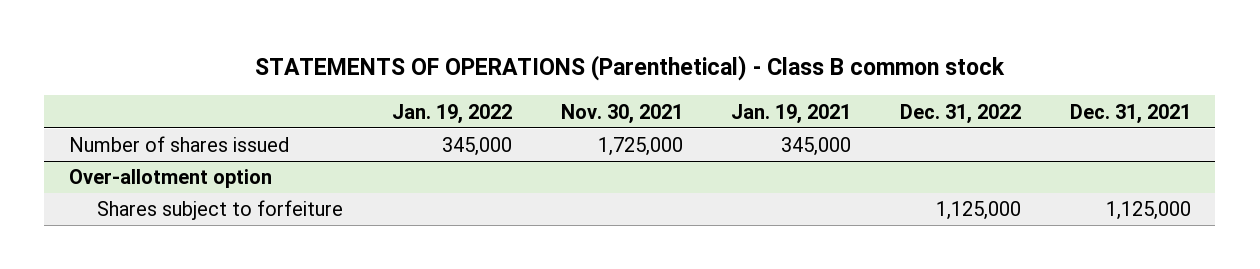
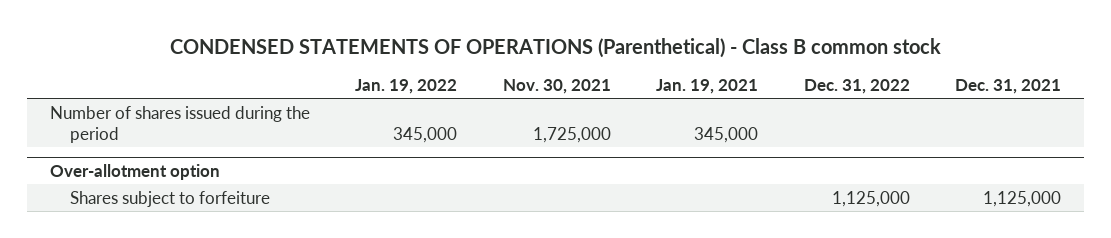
- STATEMENTS OF OPERATIONS (Parenthetical) - Class B common stock
+ CONDENSED STATEMENTS OF OPERATIONS (Parenthetical) - Class B common stock
- Number of shares issued | 345,000 | 1,725,000 | 345,000 | |
+ Number of shares issued during the period | 345,000 | 1,725,000 | 345,000 | |

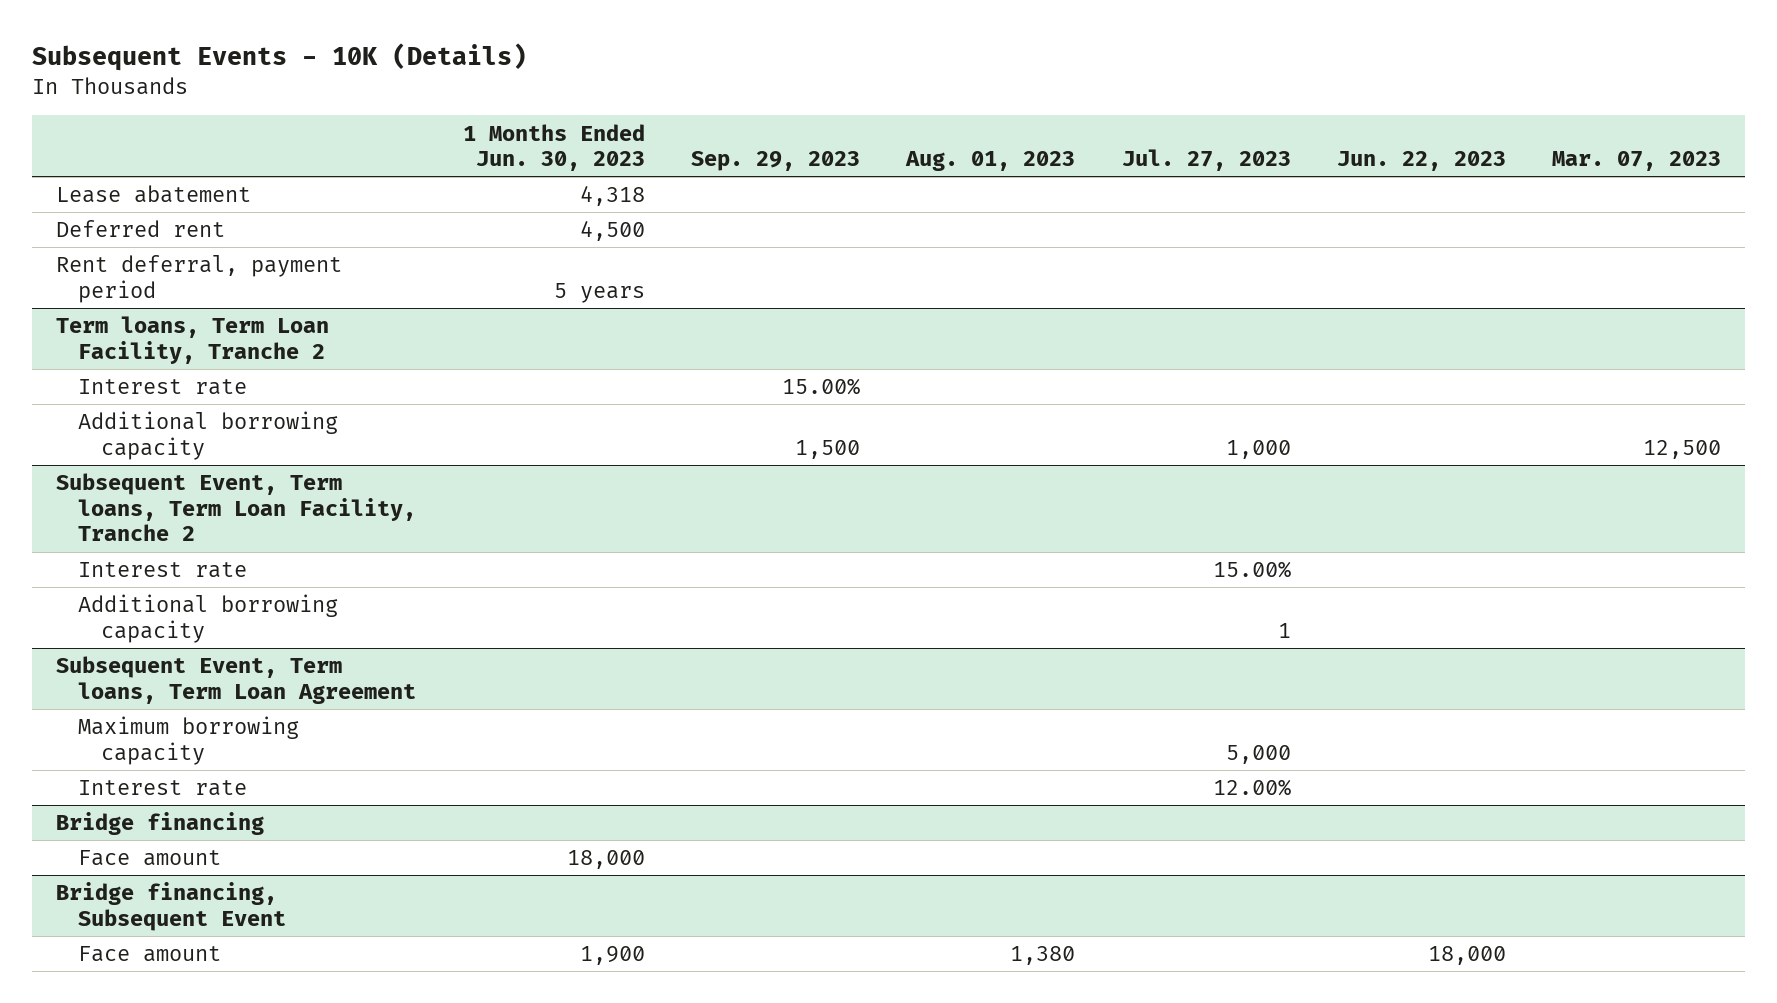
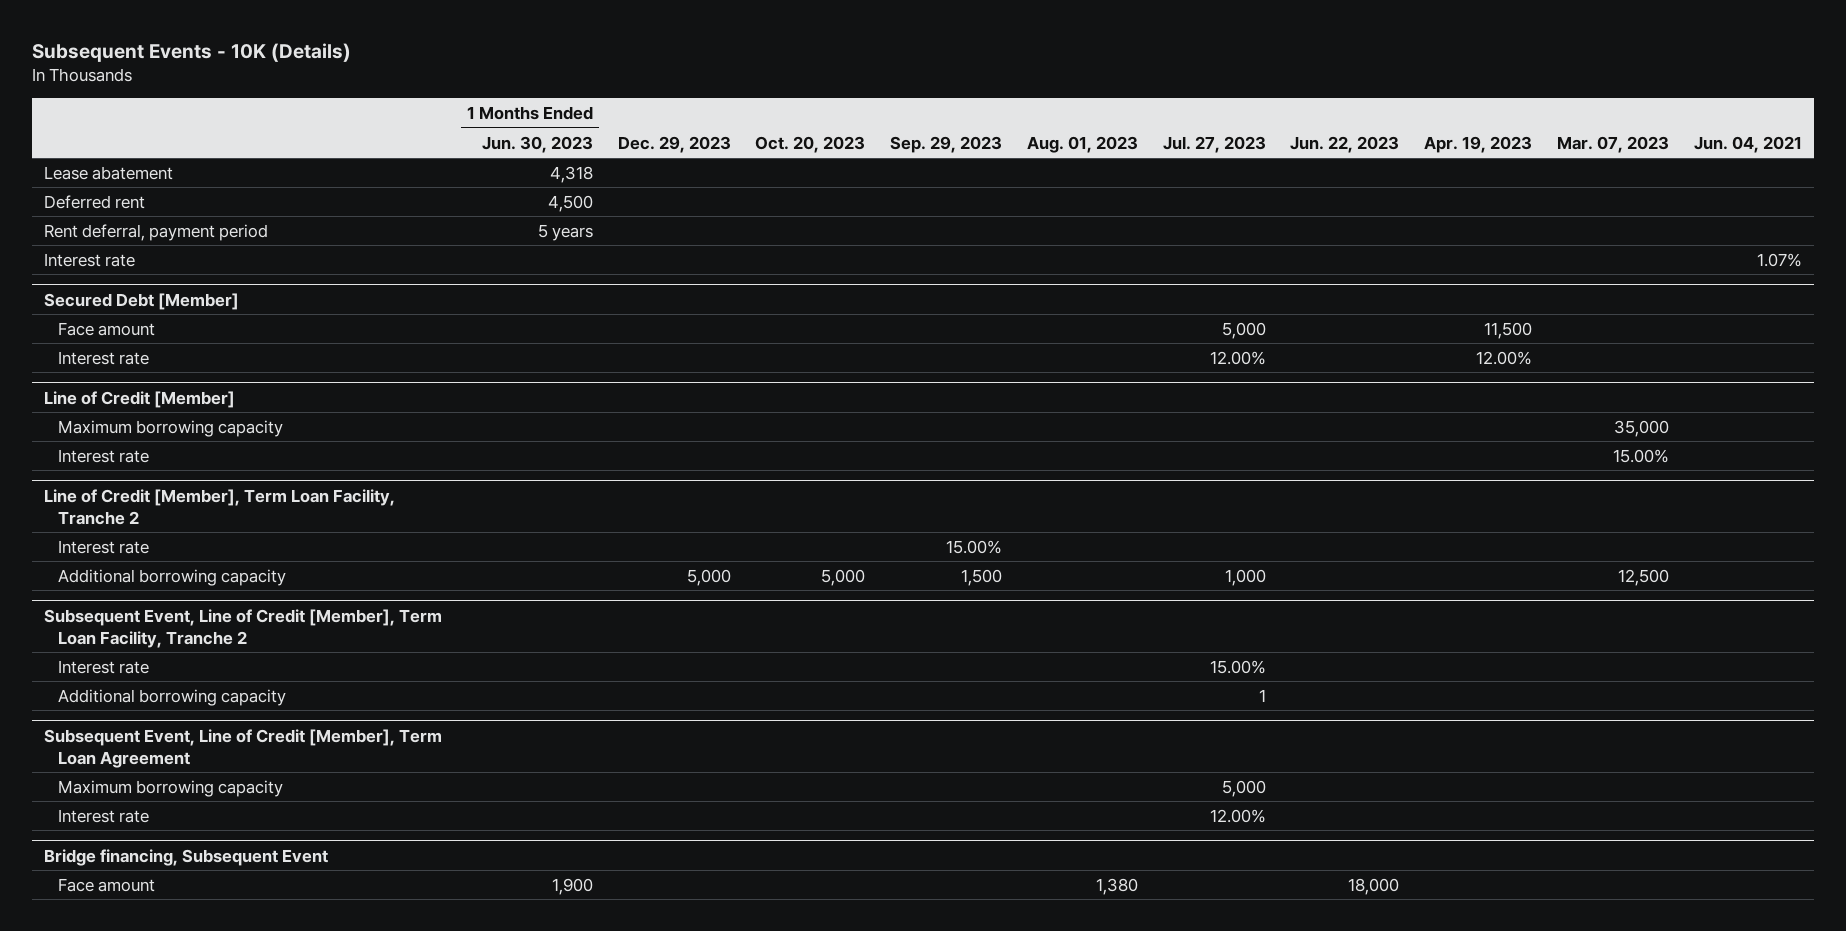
- | 1 Months Ended Jun. 30, 2023 | Sep. 29, 2023 | Aug. 01, 2023 | Jul. 27, 2023 | Jun. 22, 2023 | Mar. 07, 2023
+ | 1 Months Ended Jun. 30, 2023 | Dec. 29, 2023 | Oct. 20, 2023 | Sep. 29, 2023 | Aug. 01, 2023 | Jul. 27, 2023 | Jun. 22, 2023 | Apr. 19, 2023 | Mar. 07, 2023 | Jun. 04, 2021
- Term loans, Term Loan Facility, Tranche 2
+ Interest rate | | | | | | | | | | 1.07%
+ Secured Debt [Member]
+ Face amount | | | | | | 5,000 | | 11,500 | |
+ Interest rate | | | | | | 12.00% | | 12.00% | |
+ Line of Credit [Member]
+ Maximum borrowing capacity | | | | | | | | | 35,000 |
+ Interest rate | | | | | | | | | 15.00% |
+ Line of Credit [Member], Term Loan Facility, Tranche 2
- Subsequent Event, Term loans, Term Loan Facility, Tranche 2
+ Subsequent Event, Line of Credit [Member], Term Loan Facility, Tranche 2
- Subsequent Event, Term loans, Term Loan Agreement
+ Subsequent Event, Line of Credit [Member], Term Loan Agreement
- Bridge financing
- Face amount | 18,000 | | | | |

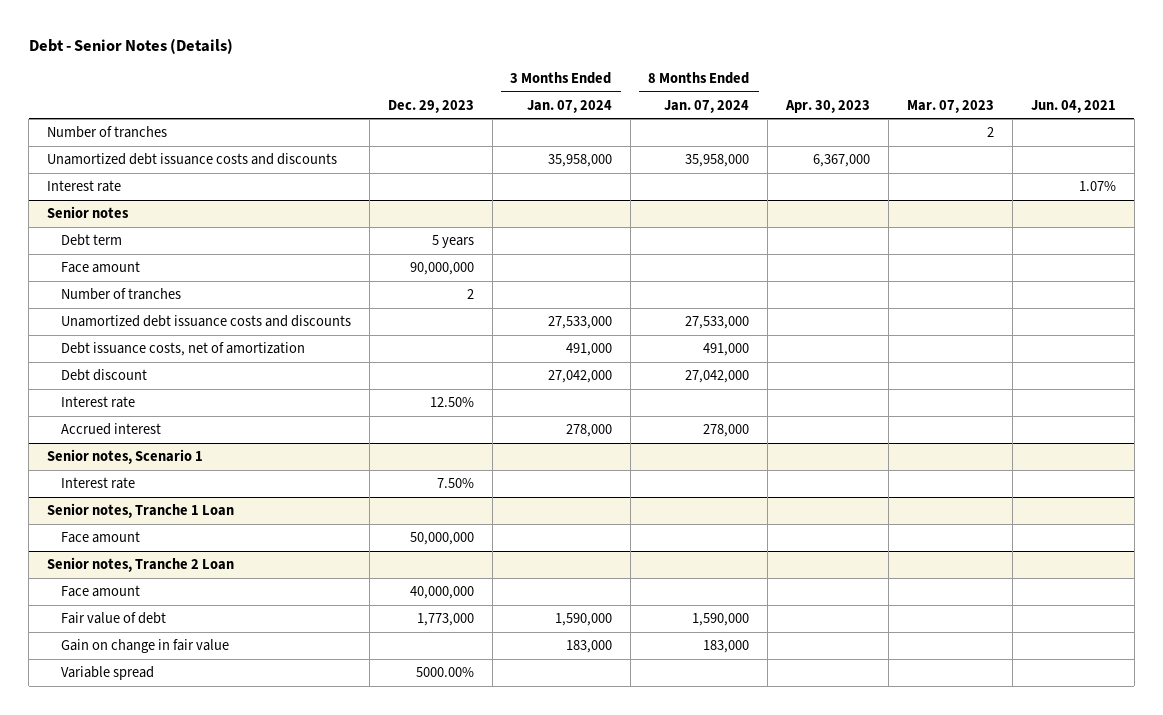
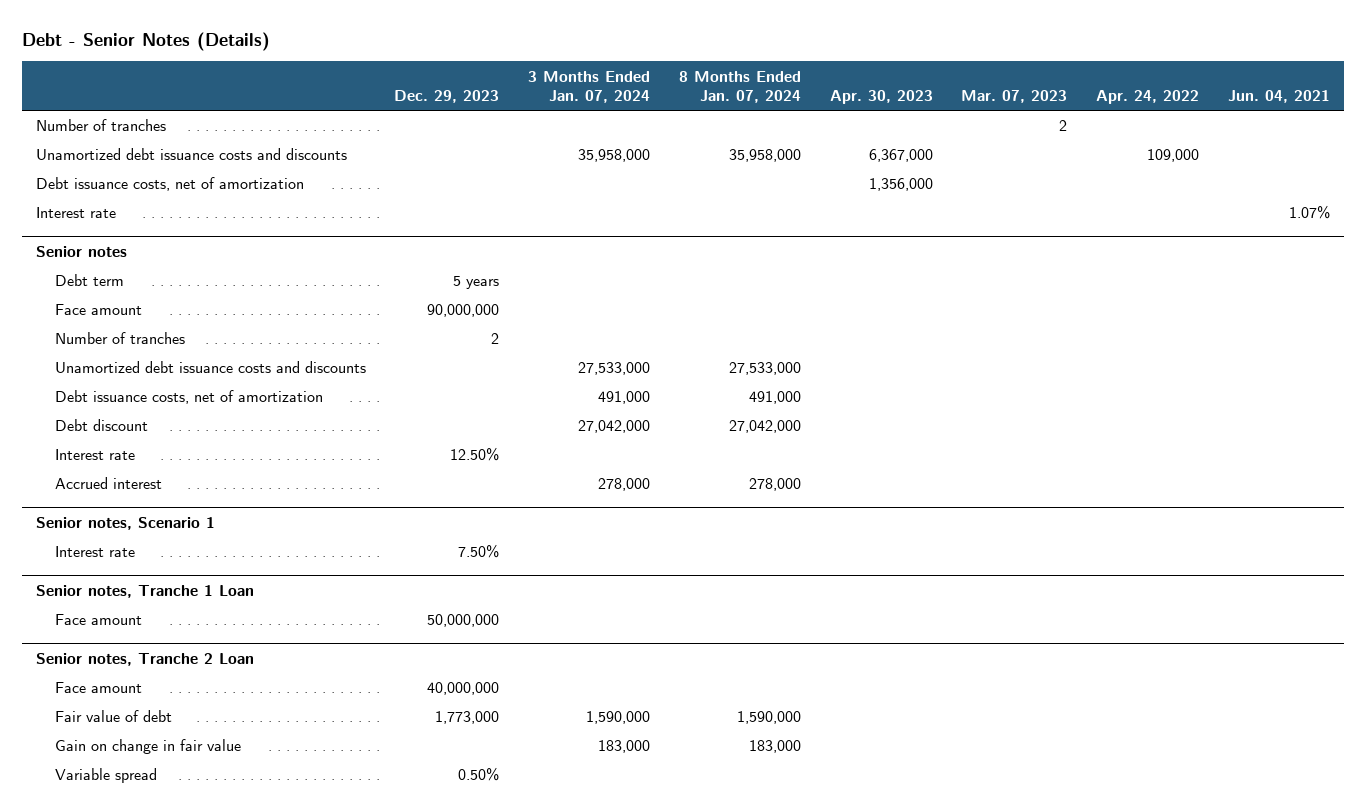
- | Dec. 29, 2023 | 3 Months Ended Jan. 07, 2024 | 8 Months Ended Jan. 07, 2024 | Apr. 30, 2023 | Mar. 07, 2023 | Jun. 04, 2021
+ | Dec. 29, 2023 | 3 Months Ended Jan. 07, 2024 | 8 Months Ended Jan. 07, 2024 | Apr. 30, 2023 | Mar. 07, 2023 | Apr. 24, 2022 | Jun. 04, 2021
+ Debt issuance costs, net of amortization | | | | 1,356,000 | | |
@ Senior notes, Tranche 2 Loan
- Variable spread | 5000.00% | | | | |
+ Variable spread | 0.50% | | | | | |

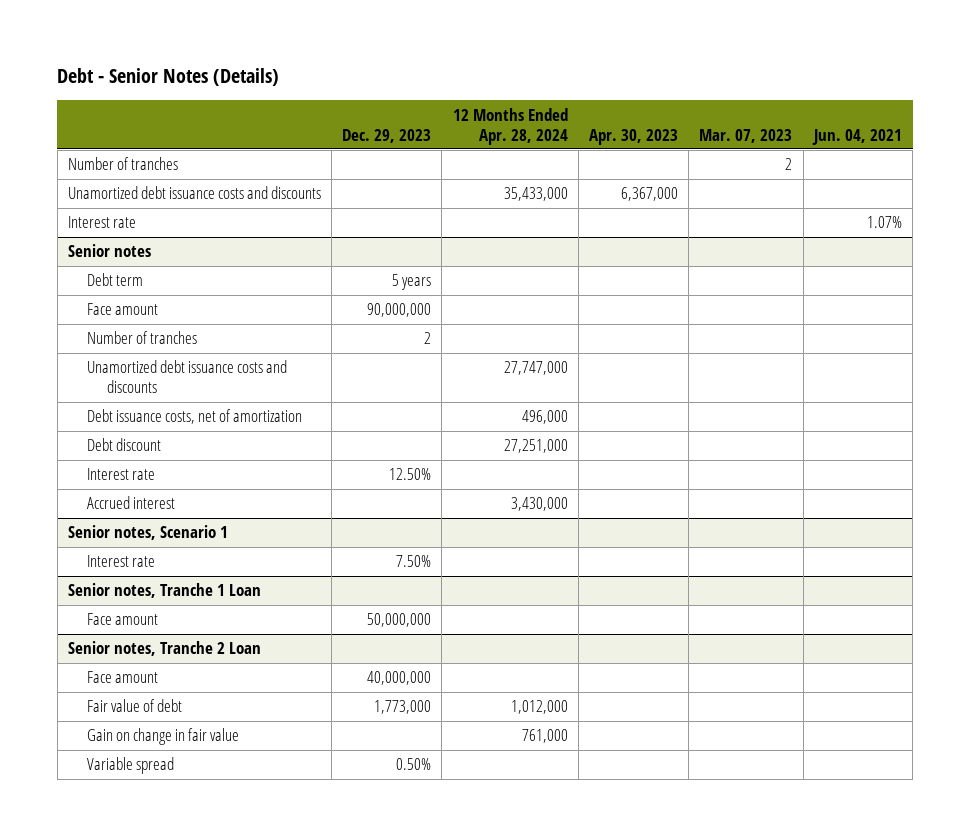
- | Dec. 29, 2023 | 3 Months Ended Jan. 07, 2024 | 8 Months Ended Jan. 07, 2024 | Apr. 30, 2023 | Mar. 07, 2023 | Apr. 24, 2022 | Jun. 04, 2021
+ | Dec. 29, 2023 | 12 Months Ended Apr. 28, 2024 | Apr. 30, 2023 | Mar. 07, 2023 | Jun. 04, 2021
- Debt issuance costs, net of amortization | | | | 1,356,000 | | |

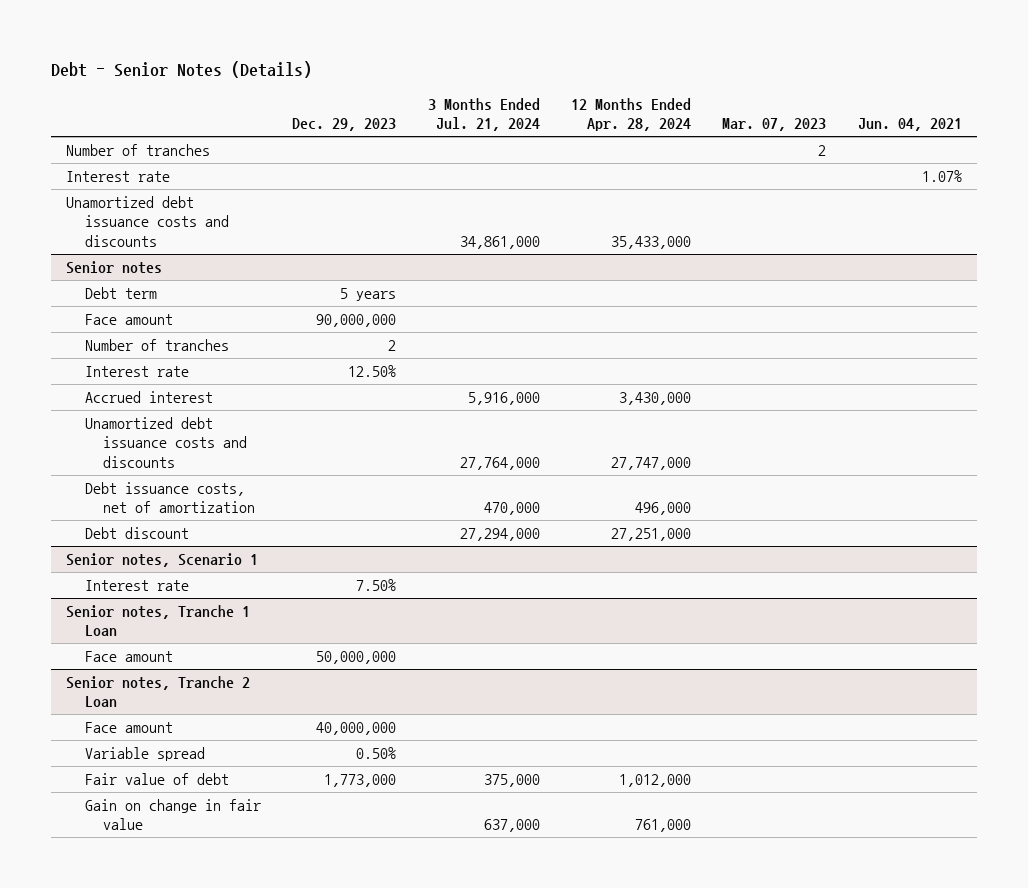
- | Dec. 29, 2023 | 12 Months Ended Apr. 28, 2024 | Apr. 30, 2023 | Mar. 07, 2023 | Jun. 04, 2021
+ | Dec. 29, 2023 | 3 Months Ended Jul. 21, 2024 | 12 Months Ended Apr. 28, 2024 | Mar. 07, 2023 | Jun. 04, 2021
moved down: Unamortized debt issuance costs and discounts | | 34,861,000 | 35,433,000 | |
@ Senior notes
moved up: Interest rate | 12.50% | | | |
moved up: Accrued interest | | 5,916,000 | 3,430,000 | |
@ Senior notes, Tranche 2 Loan
moved up: Variable spread | 0.50% | | | |

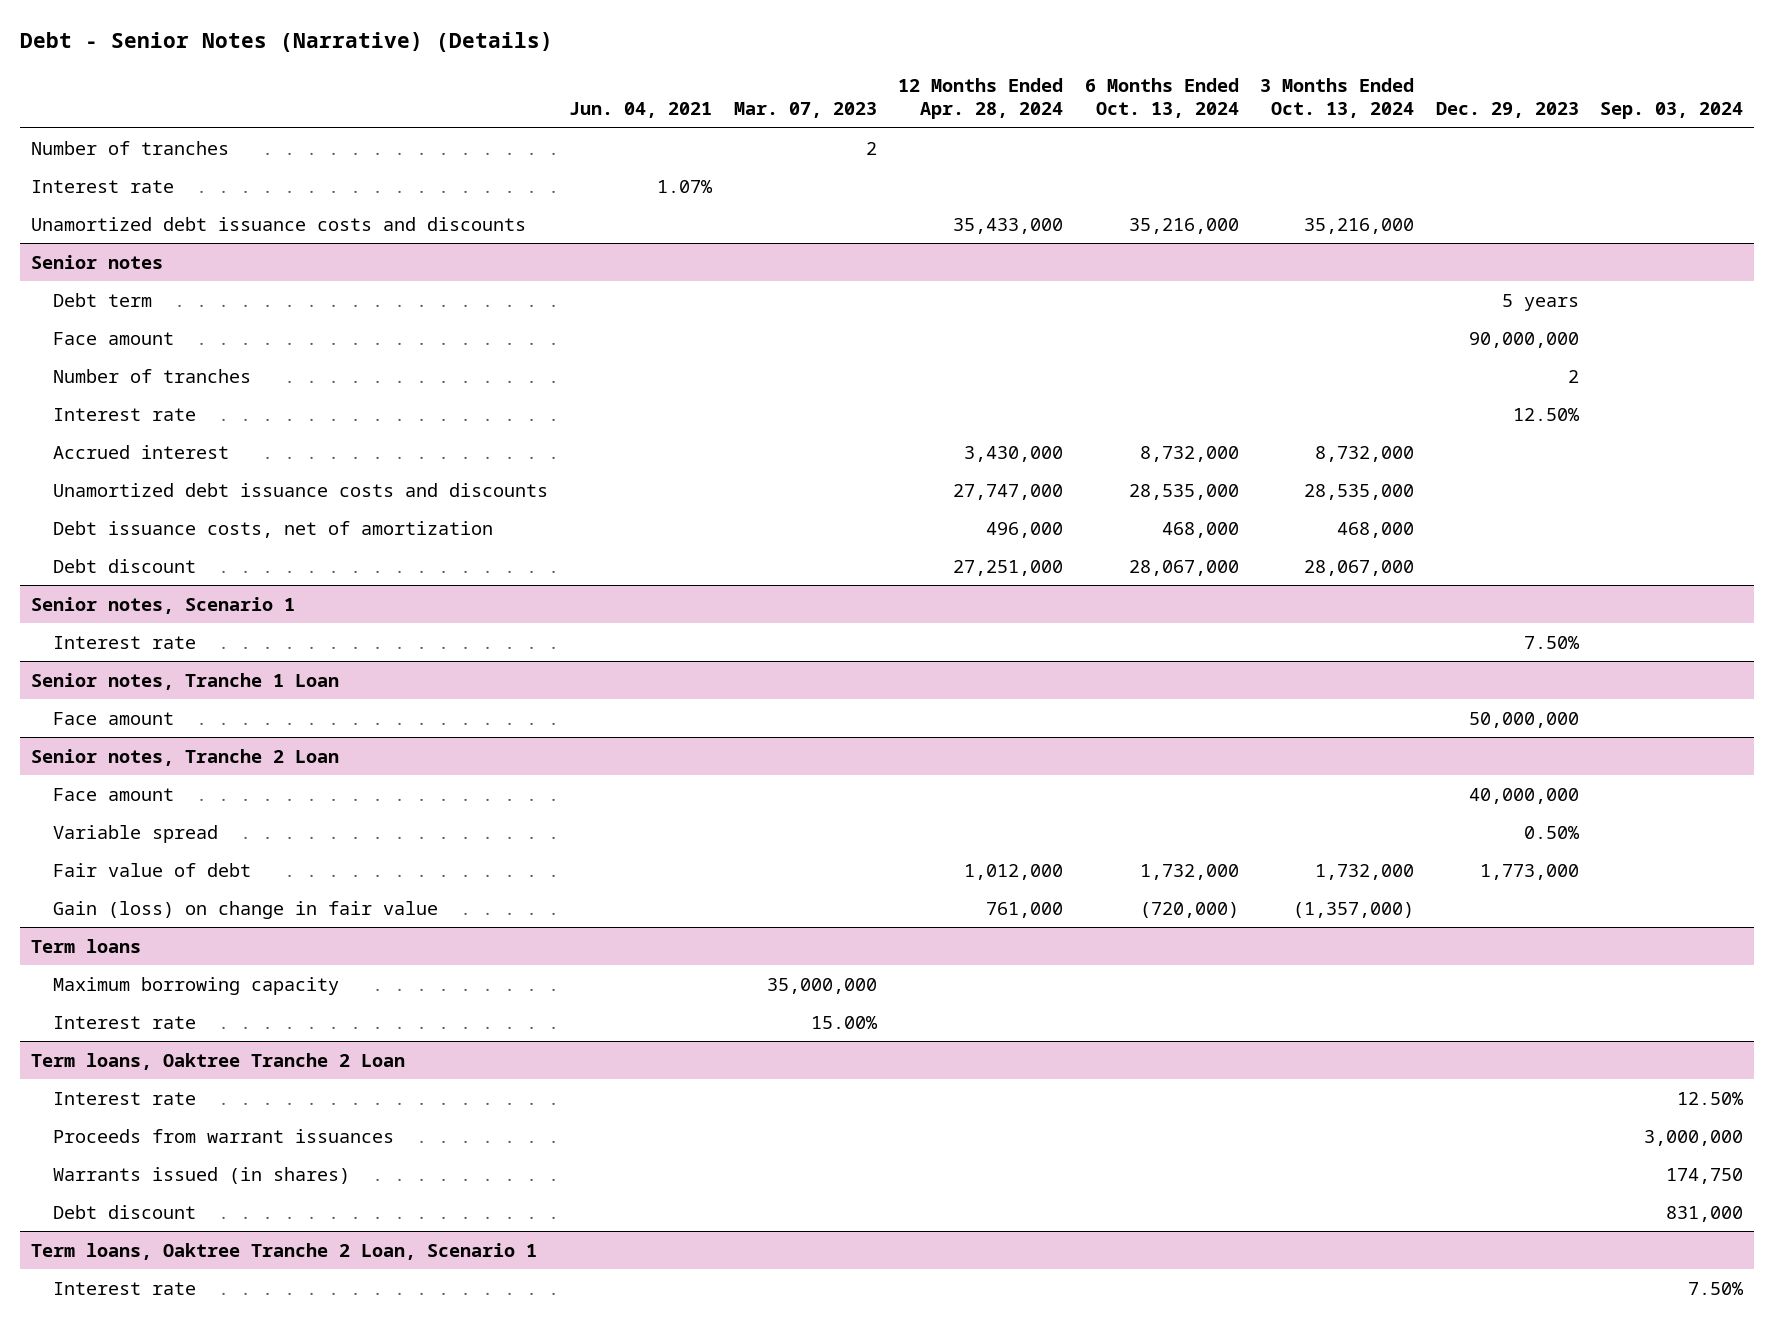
- Debt - Senior Notes (Details)
+ Debt - Senior Notes (Narrative) (Details)
- | Dec. 29, 2023 | 3 Months Ended Jul. 21, 2024 | 12 Months Ended Apr. 28, 2024 | Mar. 07, 2023 | Jun. 04, 2021
+ | Jun. 04, 2021 | Mar. 07, 2023 | 12 Months Ended Apr. 28, 2024 | 6 Months Ended Oct. 13, 2024 | 3 Months Ended Oct. 13, 2024 | Dec. 29, 2023 | Sep. 03, 2024
@ Senior notes, Tranche 2 Loan
- Gain on change in fair value | | 637,000 | 761,000 | |
+ Gain (loss) on change in fair value | | | 761,000 | (720,000) | (1,357,000) | |
+ Term loans
+ Maximum borrowing capacity | | 35,000,000 | | | | |
+ Interest rate | | 15.00% | | | | |
+ Term loans, Oaktree Tranche 2 Loan
+ Interest rate | | | | | | | 12.50%
+ Proceeds from warrant issuances | | | | | | | 3,000,000
+ Warrants issued (in shares) | | | | | | | 174,750
+ Debt discount | | | | | | | 831,000
+ Term loans, Oaktree Tranche 2 Loan, Scenario 1
+ Interest rate | | | | | | | 7.50%

